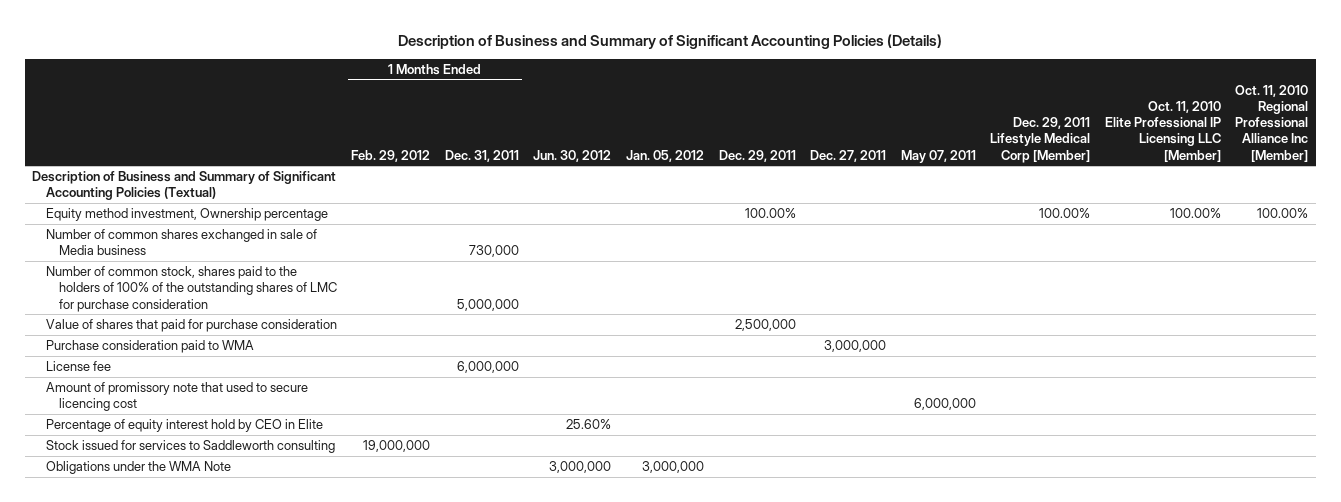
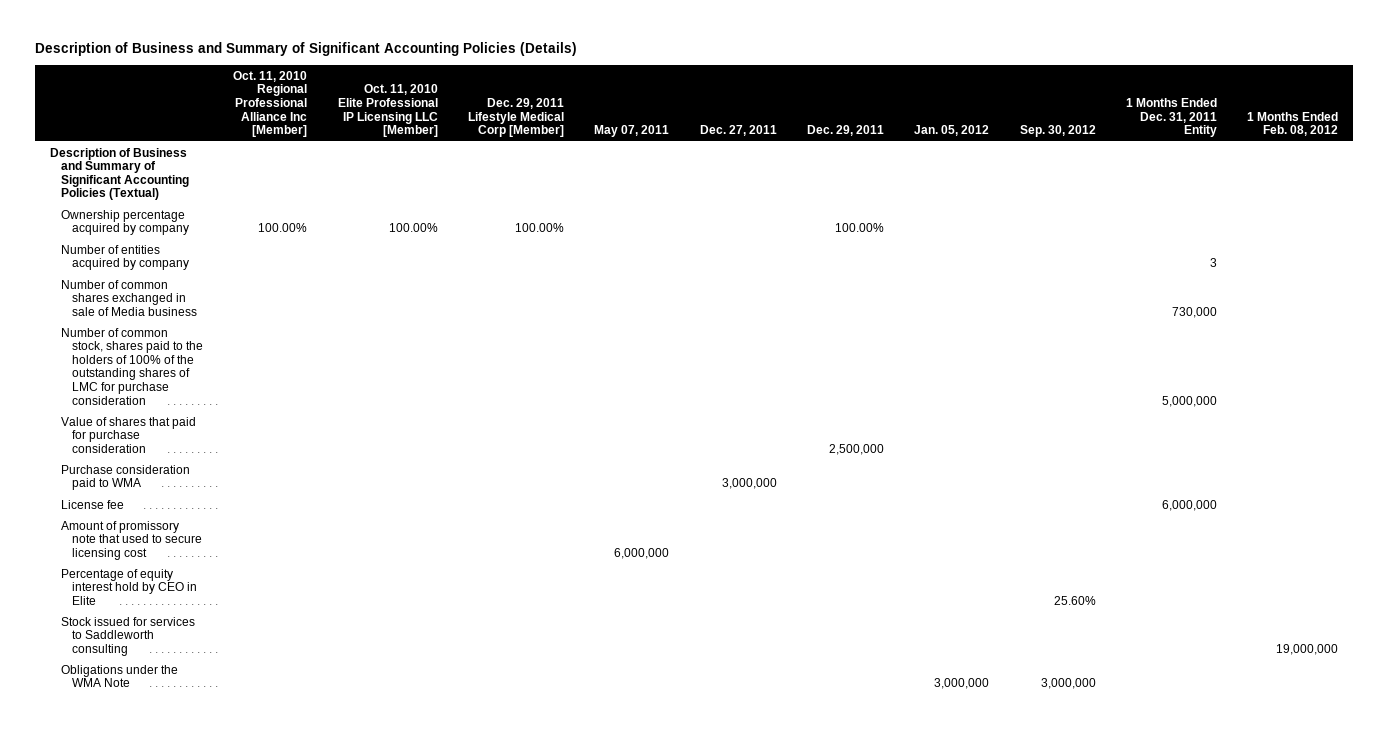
- | 1 Months Ended Feb. 29, 2012 | 1 Months Ended Dec. 31, 2011 | Jun. 30, 2012 | Jan. 05, 2012 | Dec. 29, 2011 | Dec. 27, 2011 | May 07, 2011 | Dec. 29, 2011 Lifestyle Medical Corp [Member] | Oct. 11, 2010 Elite Professional IP Licensing LLC [Member] | Oct. 11, 2010 Regional Professional Alliance Inc [Member]
+ | Oct. 11, 2010 Regional Professional Alliance Inc [Member] | Oct. 11, 2010 Elite Professional IP Licensing LLC [Member] | Dec. 29, 2011 Lifestyle Medical Corp [Member] | May 07, 2011 | Dec. 27, 2011 | Dec. 29, 2011 | Jan. 05, 2012 | Sep. 30, 2012 | 1 Months Ended Dec. 31, 2011 Entity | 1 Months Ended Feb. 08, 2012
- Equity method investment, Ownership percentage | | | | | 100.00% | | | 100.00% | 100.00% | 100.00%
+ Ownership percentage acquired by company | 100.00% | 100.00% | 100.00% | | | 100.00% | | | |
+ Number of entities acquired by company | | | | | | | | | 3 |
- Amount of promissory note that used to secure licencing cost | | | | | | | 6,000,000 | | |
+ Amount of promissory note that used to secure licensing cost | | | | 6,000,000 | | | | | |

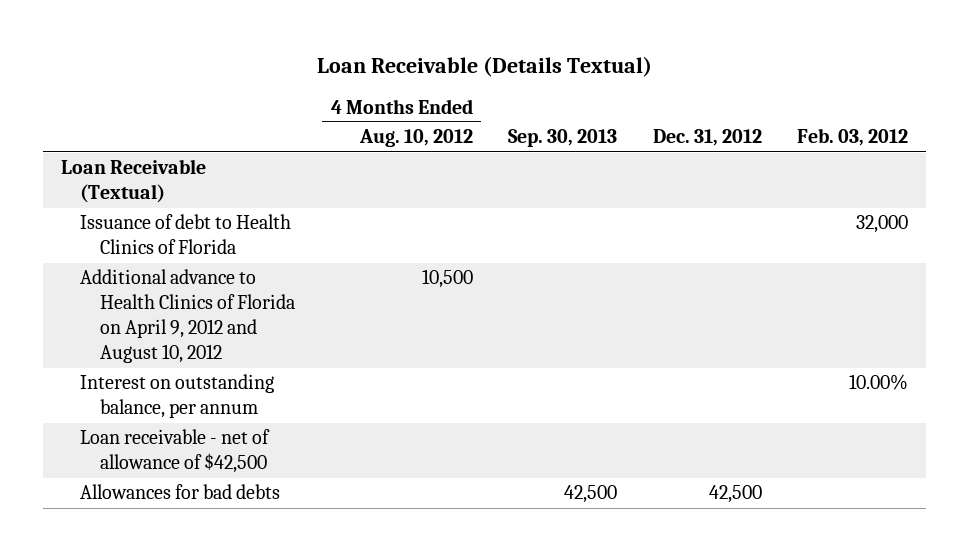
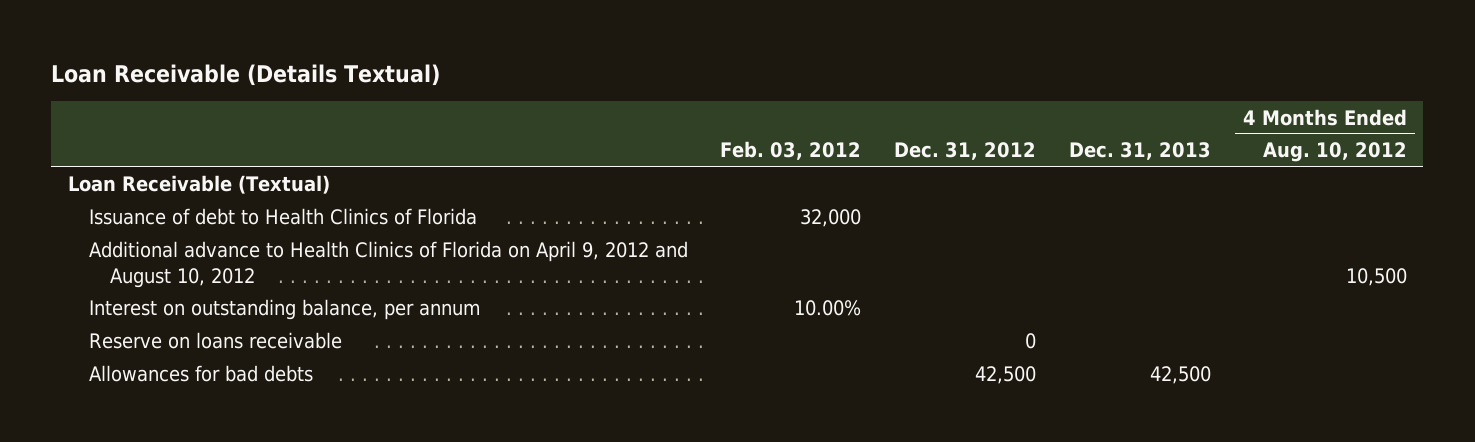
- | 4 Months Ended Aug. 10, 2012 | Sep. 30, 2013 | Dec. 31, 2012 | Feb. 03, 2012
+ | Feb. 03, 2012 | Dec. 31, 2012 | Dec. 31, 2013 | 4 Months Ended Aug. 10, 2012
- Loan receivable - net of allowance of $42,500
+ Reserve on loans receivable | | 0 | |

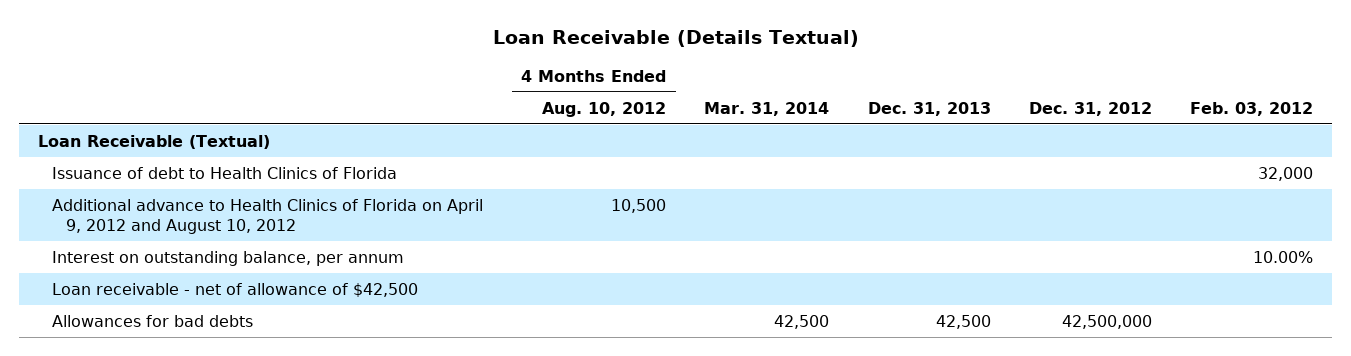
- | Feb. 03, 2012 | Dec. 31, 2012 | Dec. 31, 2013 | 4 Months Ended Aug. 10, 2012
+ | 4 Months Ended Aug. 10, 2012 | Mar. 31, 2014 | Dec. 31, 2013 | Dec. 31, 2012 | Feb. 03, 2012
- Reserve on loans receivable | | 0 | |
- Allowances for bad debts | | 42,500 | 42,500 |
+ Loan receivable - net of allowance of $42,500
+ Allowances for bad debts | | 42,500 | 42,500 | 42,500,000 |

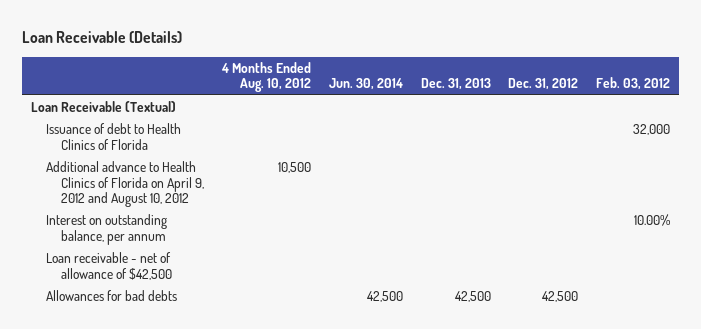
- Loan Receivable (Details Textual)
+ Loan Receivable (Details)
- | 4 Months Ended Aug. 10, 2012 | Mar. 31, 2014 | Dec. 31, 2013 | Dec. 31, 2012 | Feb. 03, 2012
+ | 4 Months Ended Aug. 10, 2012 | Jun. 30, 2014 | Dec. 31, 2013 | Dec. 31, 2012 | Feb. 03, 2012
- Allowances for bad debts | | 42,500 | 42,500 | 42,500,000 |
+ Allowances for bad debts | | 42,500 | 42,500 | 42,500 |

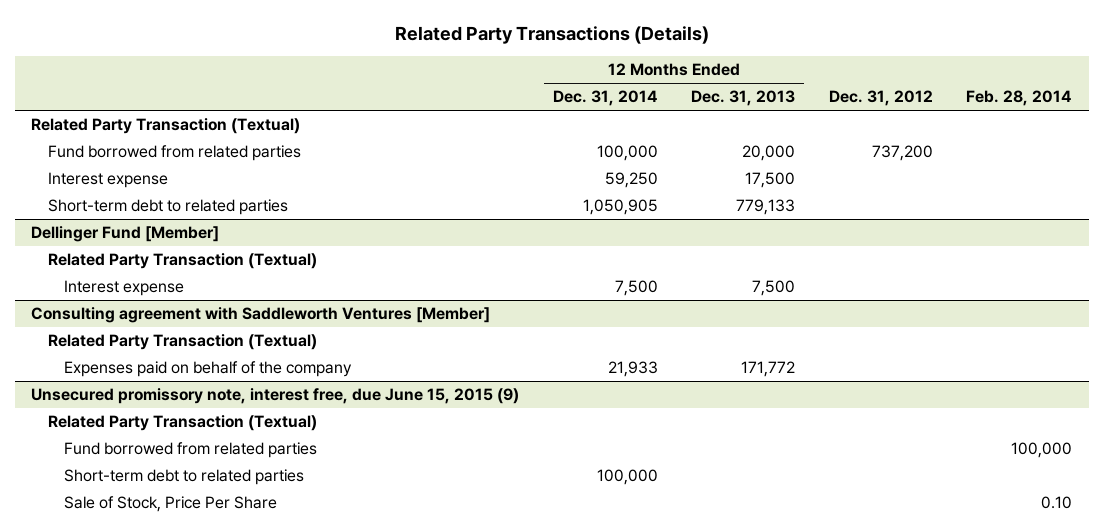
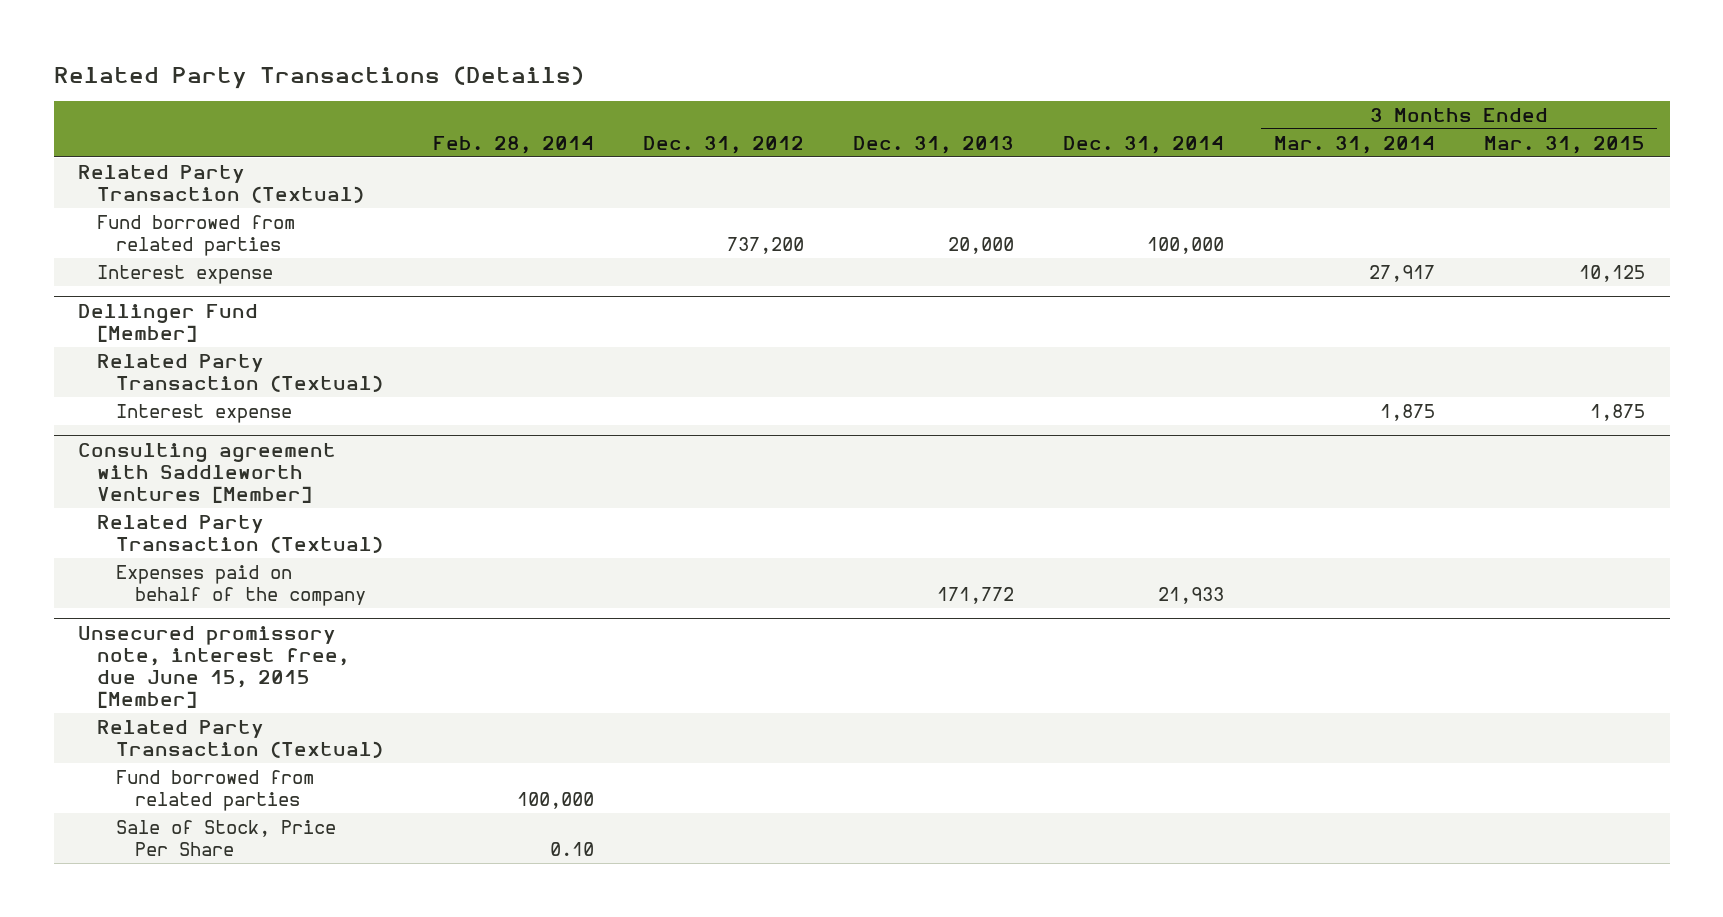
- | 12 Months Ended Dec. 31, 2014 | 12 Months Ended Dec. 31, 2013 | Dec. 31, 2012 | Feb. 28, 2014
+ | Feb. 28, 2014 | Dec. 31, 2012 | Dec. 31, 2013 | Dec. 31, 2014 | 3 Months Ended Mar. 31, 2014 | 3 Months Ended Mar. 31, 2015
- Short-term debt to related parties | 1,050,905 | 779,133 | |
- Unsecured promissory note, interest free, due June 15, 2015 (9)
+ Unsecured promissory note, interest free, due June 15, 2015 [Member]
- Short-term debt to related parties | 100,000 | | |

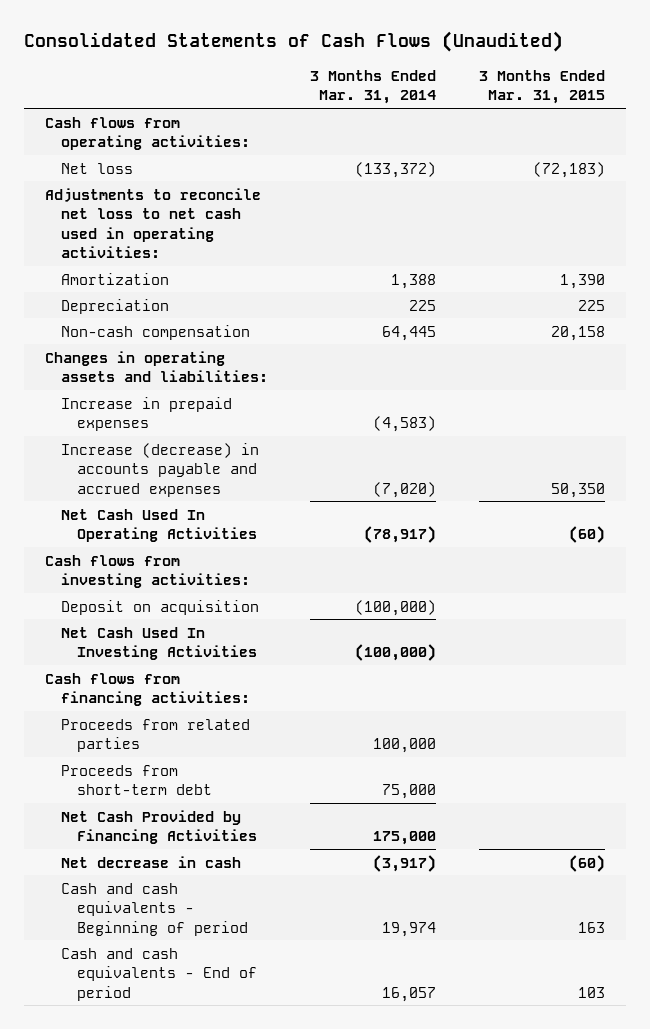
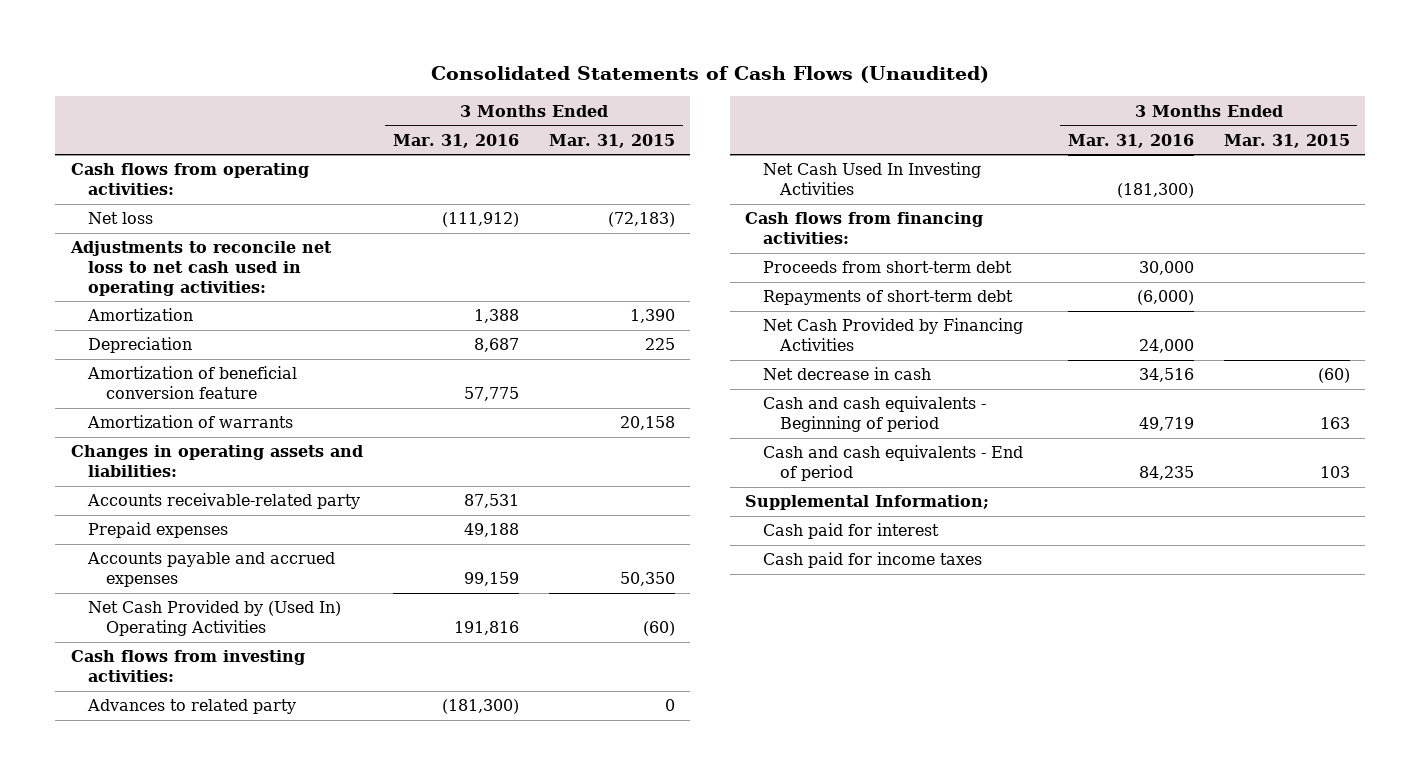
- | 3 Months Ended Mar. 31, 2014 | 3 Months Ended Mar. 31, 2015
+ | 3 Months Ended Mar. 31, 2016 | 3 Months Ended Mar. 31, 2015
- Non-cash compensation | 64,445 | 20,158
+ Amortization of beneficial conversion feature | 57,775 |
+ Amortization of warrants | | 20,158
- Increase in prepaid expenses | (4,583) |
- Increase (decrease) in accounts payable and accrued expenses | (7,020) | 50,350
- Net Cash Used In Operating Activities | (78,917) | (60)
+ Accounts receivable-related party | 87,531 |
+ Prepaid expenses | 49,188 |
+ Accounts payable and accrued expenses | 99,159 | 50,350
+ Net Cash Provided by (Used In) Operating Activities | 191,816 | (60)
- Deposit on acquisition | (100,000) |
+ Advances to related party | (181,300) | 0
- Proceeds from related parties | 100,000 |
+ Repayments of short-term debt | (6,000) |
+ Supplemental Information;
+ Cash paid for interest
+ Cash paid for income taxes

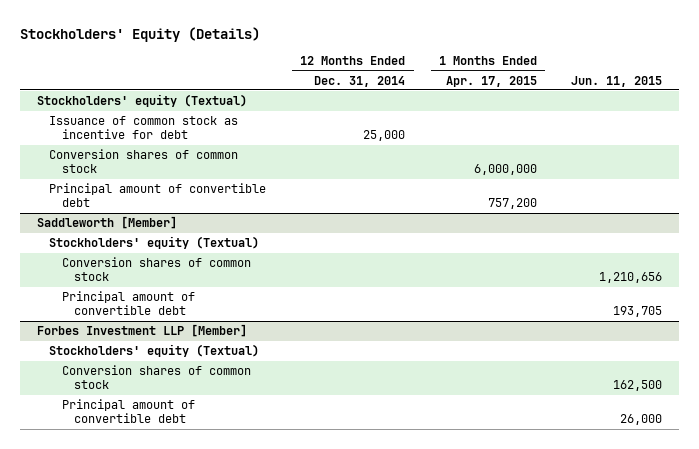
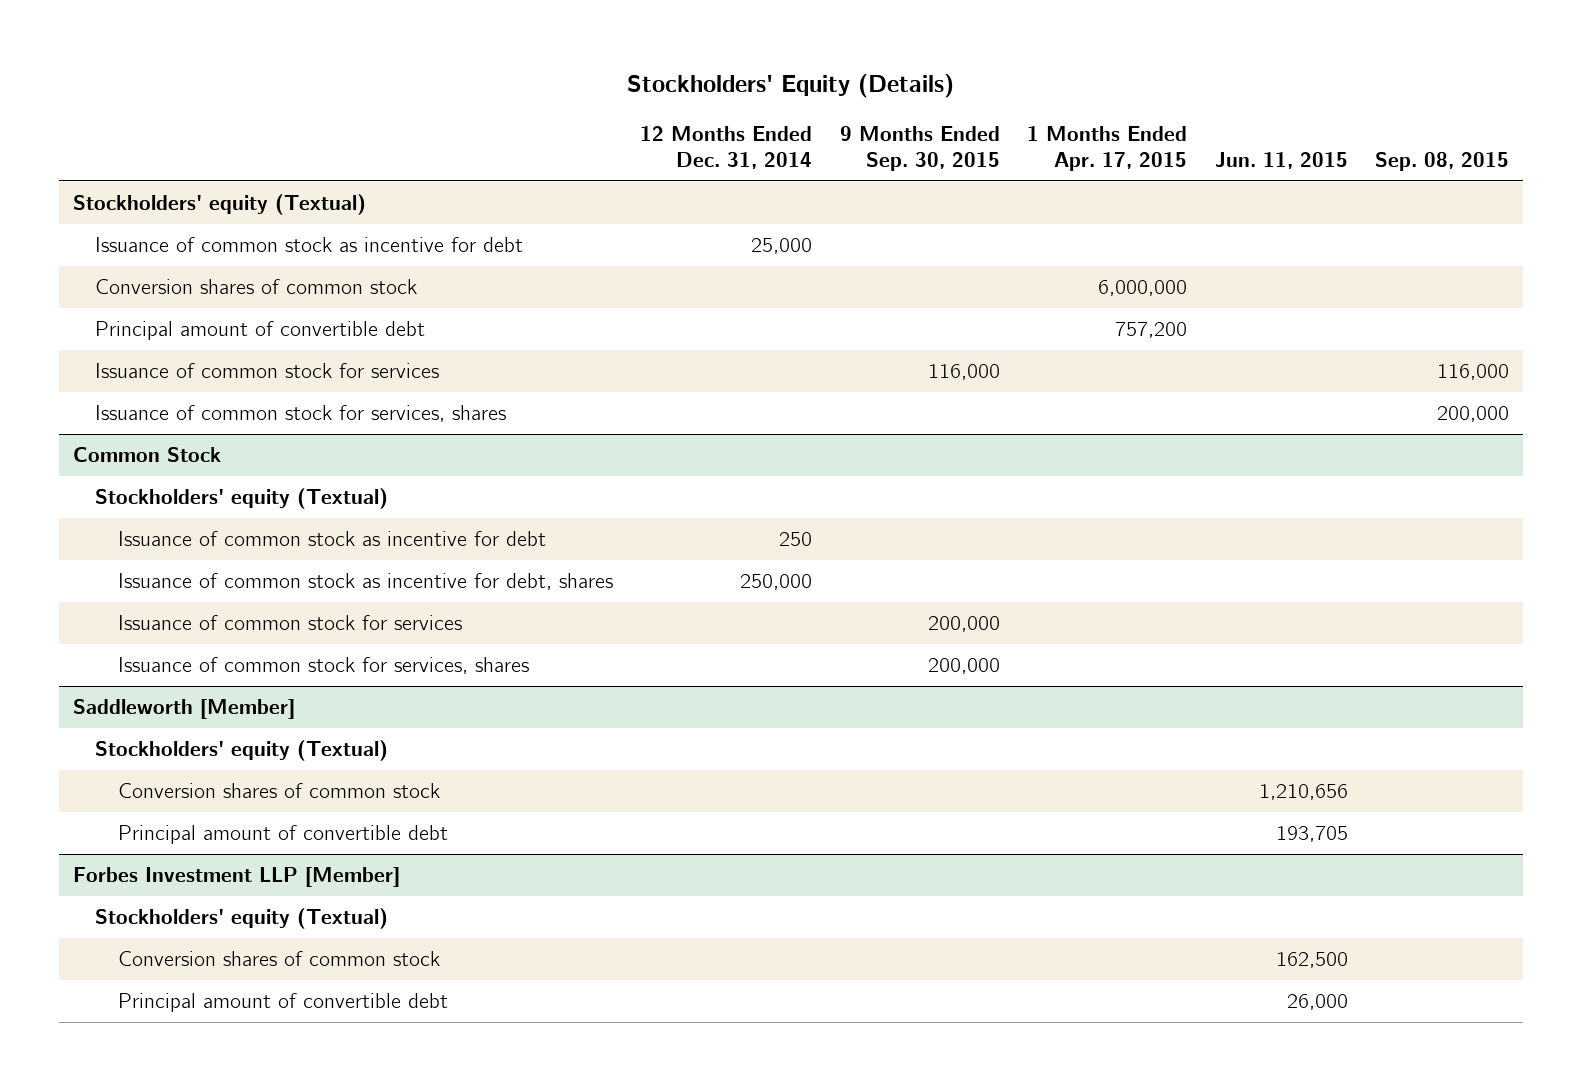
- | 12 Months Ended Dec. 31, 2014 | 1 Months Ended Apr. 17, 2015 | Jun. 11, 2015
+ | 12 Months Ended Dec. 31, 2014 | 9 Months Ended Sep. 30, 2015 | 1 Months Ended Apr. 17, 2015 | Jun. 11, 2015 | Sep. 08, 2015
+ Issuance of common stock for services | | 116,000 | | | 116,000
+ Issuance of common stock for services, shares | | | | | 200,000
+ Common Stock
+ Stockholders' equity (Textual)
+ Issuance of common stock as incentive for debt | 250 | | | |
+ Issuance of common stock as incentive for debt, shares | 250,000 | | | |
+ Issuance of common stock for services | | 200,000 | | |
+ Issuance of common stock for services, shares | | 200,000 | | |

